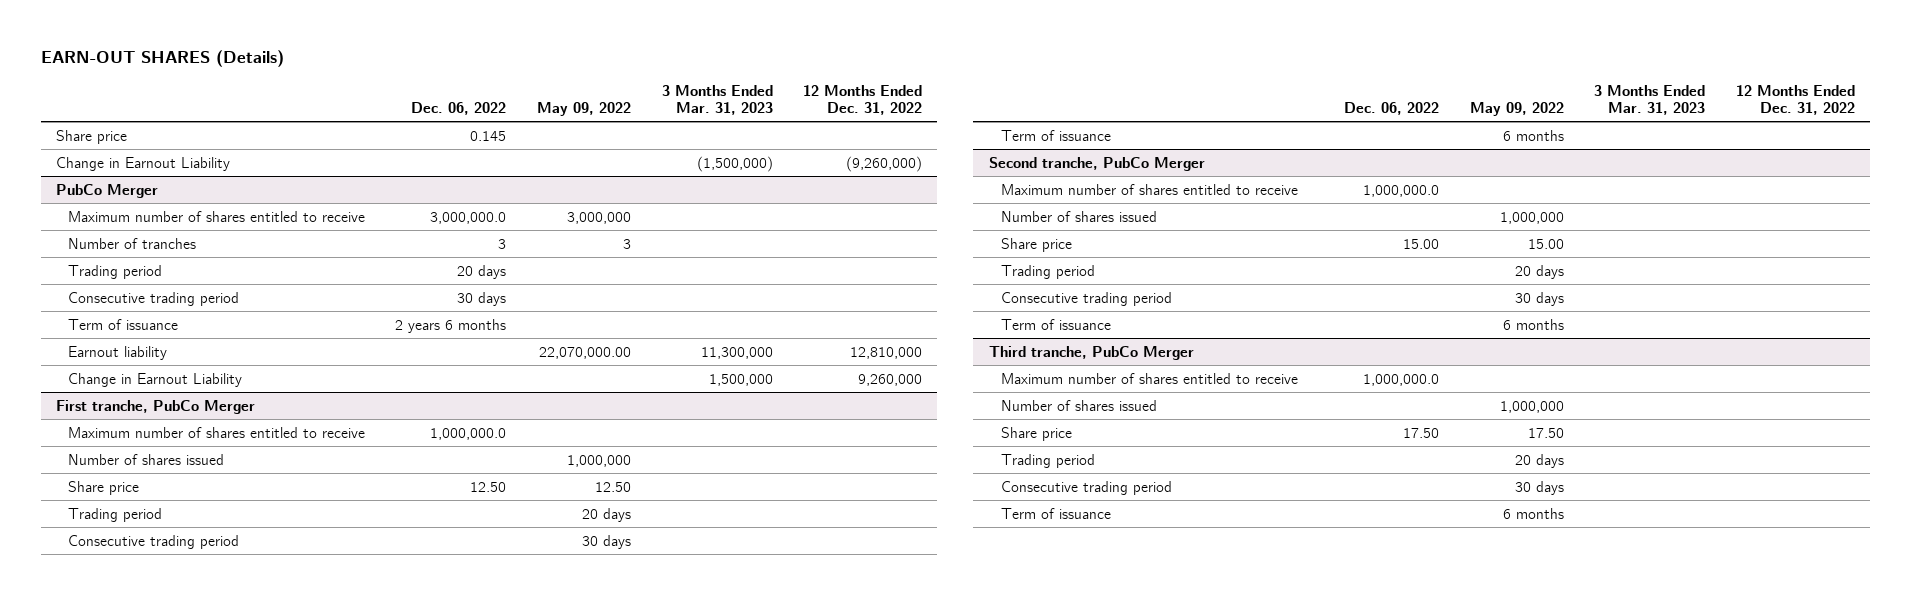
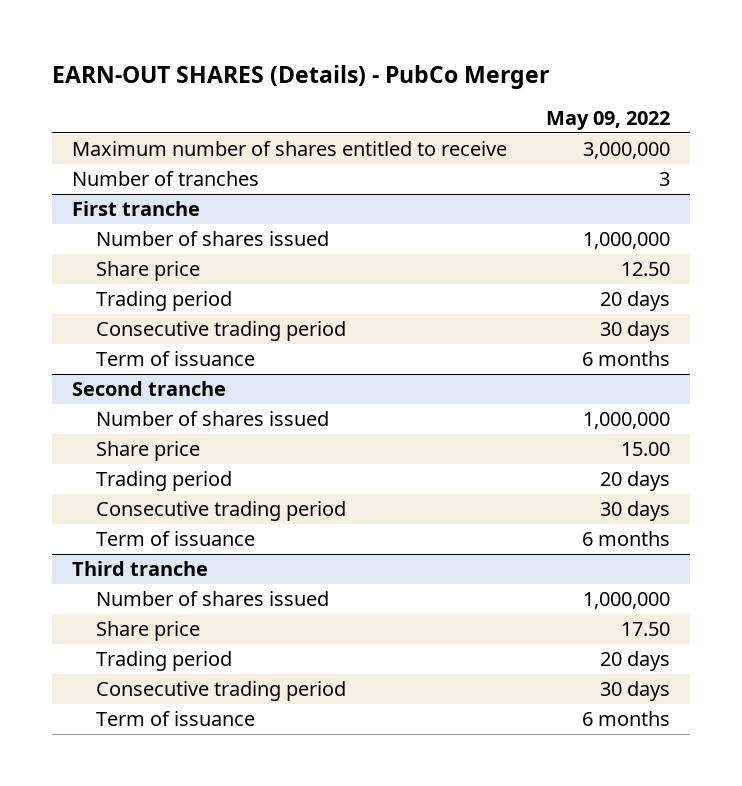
- EARN-OUT SHARES (Details)
+ EARN-OUT SHARES (Details) - PubCo Merger
- | Dec. 06, 2022 | May 09, 2022 | 3 Months Ended Mar. 31, 2023 | 12 Months Ended Dec. 31, 2022
+ | May 09, 2022
- Share price | 0.145 | | |
- Change in Earnout Liability | | | (1,500,000) | (9,260,000)
- PubCo Merger
- Trading period | 20 days | | |
- Consecutive trading period | 30 days | | |
- Term of issuance | 2 years 6 months | | |
- Earnout liability | | 22,070,000.00 | 11,300,000 | 12,810,000
- Change in Earnout Liability | | | 1,500,000 | 9,260,000
- First tranche, PubCo Merger
- Maximum number of shares entitled to receive | 1,000,000.0 | | |
+ First tranche
- Second tranche, PubCo Merger
- Maximum number of shares entitled to receive | 1,000,000.0 | | |
+ Second tranche
- Third tranche, PubCo Merger
- Maximum number of shares entitled to receive | 1,000,000.0 | | |
+ Third tranche

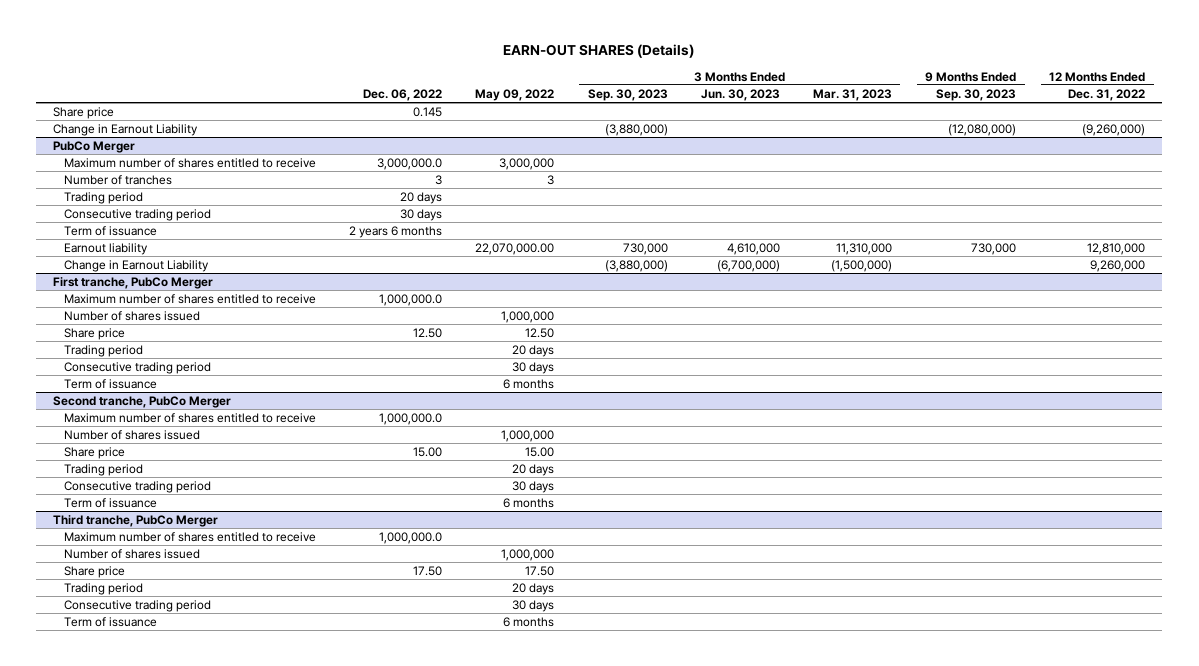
- EARN-OUT SHARES (Details) - PubCo Merger
+ EARN-OUT SHARES (Details)
- | May 09, 2022
+ | Dec. 06, 2022 | May 09, 2022 | 3 Months Ended Sep. 30, 2023 | 3 Months Ended Jun. 30, 2023 | 3 Months Ended Mar. 31, 2023 | 9 Months Ended Sep. 30, 2023 | 12 Months Ended Dec. 31, 2022
+ Share price | 0.145 | | | | | |
+ Change in Earnout Liability | | | (3,880,000) | | | (12,080,000) | (9,260,000)
+ PubCo Merger
- First tranche
+ Trading period | 20 days | | | | | |
+ Consecutive trading period | 30 days | | | | | |
+ Term of issuance | 2 years 6 months | | | | | |
+ Earnout liability | | 22,070,000.00 | 730,000 | 4,610,000 | 11,310,000 | 730,000 | 12,810,000
+ Change in Earnout Liability | | | (3,880,000) | (6,700,000) | (1,500,000) | | 9,260,000
+ First tranche, PubCo Merger
+ Maximum number of shares entitled to receive | 1,000,000.0 | | | | | |
- Second tranche
+ Second tranche, PubCo Merger
+ Maximum number of shares entitled to receive | 1,000,000.0 | | | | | |
- Third tranche
+ Third tranche, PubCo Merger
+ Maximum number of shares entitled to receive | 1,000,000.0 | | | | | |

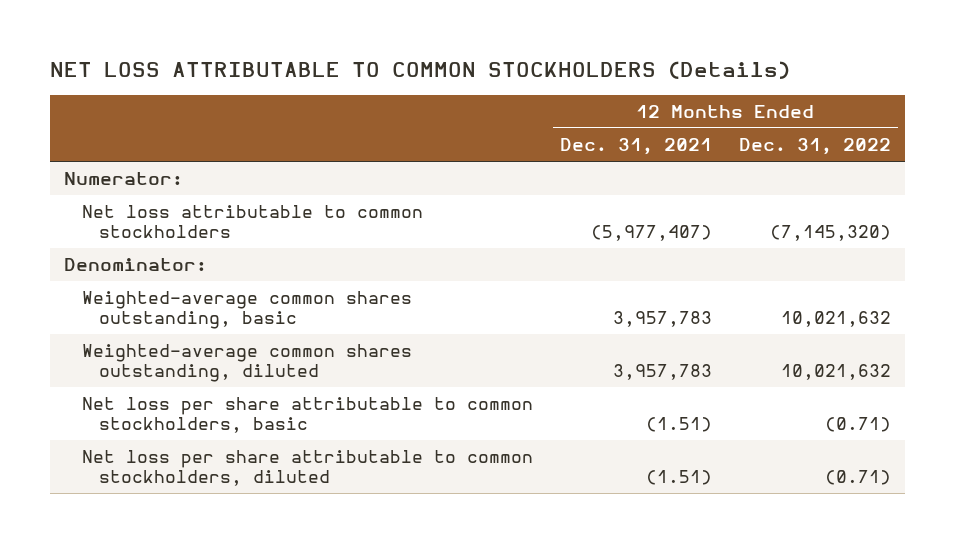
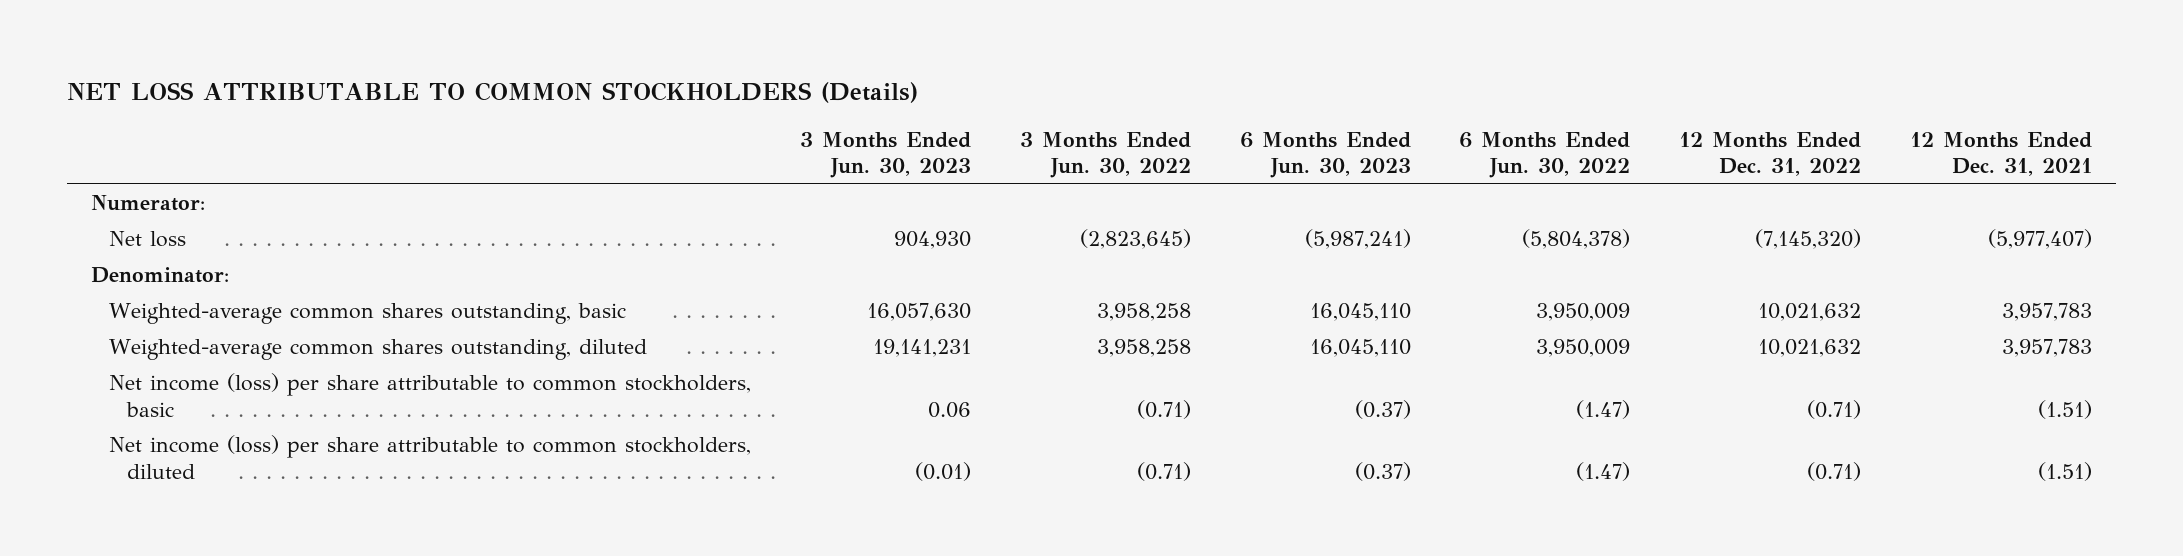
- | 12 Months Ended Dec. 31, 2021 | 12 Months Ended Dec. 31, 2022
+ | 3 Months Ended Jun. 30, 2023 | 3 Months Ended Jun. 30, 2022 | 6 Months Ended Jun. 30, 2023 | 6 Months Ended Jun. 30, 2022 | 12 Months Ended Dec. 31, 2022 | 12 Months Ended Dec. 31, 2021
- Net loss attributable to common stockholders | (5,977,407) | (7,145,320)
+ Net loss | 904,930 | (2,823,645) | (5,987,241) | (5,804,378) | (7,145,320) | (5,977,407)
- Net loss per share attributable to common stockholders, basic | (1.51) | (0.71)
- Net loss per share attributable to common stockholders, diluted | (1.51) | (0.71)
+ Net income (loss) per share attributable to common stockholders, basic | 0.06 | (0.71) | (0.37) | (1.47) | (0.71) | (1.51)
+ Net income (loss) per share attributable to common stockholders, diluted | (0.01) | (0.71) | (0.37) | (1.47) | (0.71) | (1.51)

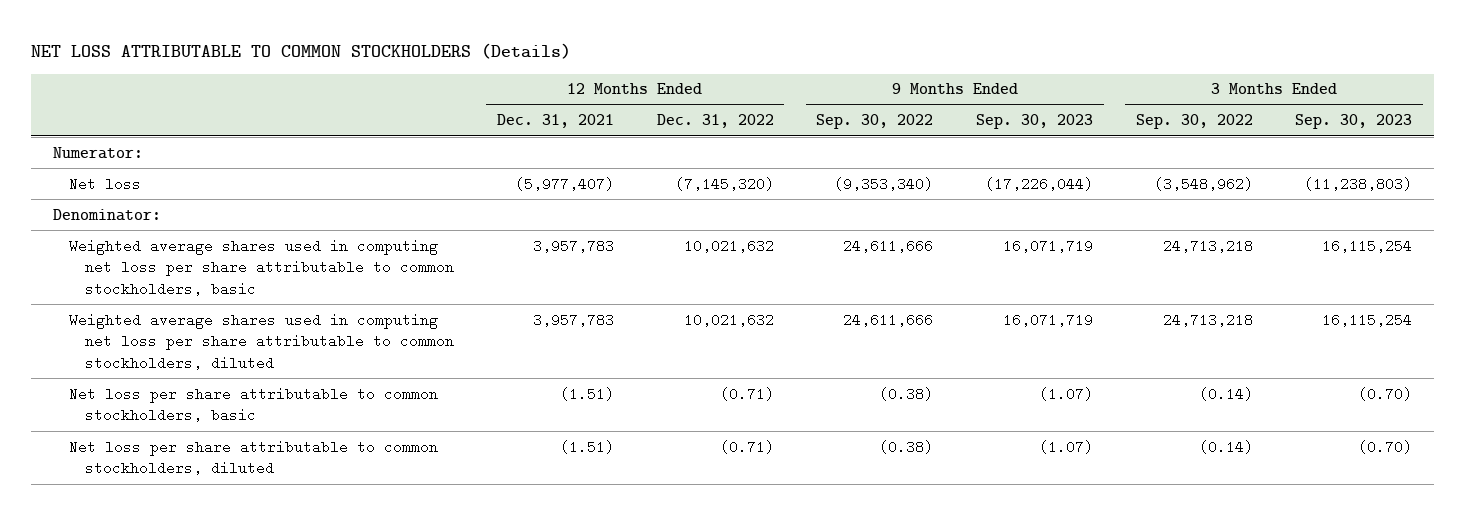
- | 3 Months Ended Jun. 30, 2023 | 3 Months Ended Jun. 30, 2022 | 6 Months Ended Jun. 30, 2023 | 6 Months Ended Jun. 30, 2022 | 12 Months Ended Dec. 31, 2022 | 12 Months Ended Dec. 31, 2021
+ | 12 Months Ended Dec. 31, 2021 | 12 Months Ended Dec. 31, 2022 | 9 Months Ended Sep. 30, 2022 | 9 Months Ended Sep. 30, 2023 | 3 Months Ended Sep. 30, 2022 | 3 Months Ended Sep. 30, 2023
- Weighted-average common shares outstanding, basic | 16,057,630 | 3,958,258 | 16,045,110 | 3,950,009 | 10,021,632 | 3,957,783
- Weighted-average common shares outstanding, diluted | 19,141,231 | 3,958,258 | 16,045,110 | 3,950,009 | 10,021,632 | 3,957,783
- Net income (loss) per share attributable to common stockholders, basic | 0.06 | (0.71) | (0.37) | (1.47) | (0.71) | (1.51)
- Net income (loss) per share attributable to common stockholders, diluted | (0.01) | (0.71) | (0.37) | (1.47) | (0.71) | (1.51)
+ Weighted average shares used in computing net loss per share attributable to common stockholders, basic | 3,957,783 | 10,021,632 | 24,611,666 | 16,071,719 | 24,713,218 | 16,115,254
+ Weighted average shares used in computing net loss per share attributable to common stockholders, diluted | 3,957,783 | 10,021,632 | 24,611,666 | 16,071,719 | 24,713,218 | 16,115,254
+ Net loss per share attributable to common stockholders, basic | (1.51) | (0.71) | (0.38) | (1.07) | (0.14) | (0.70)
+ Net loss per share attributable to common stockholders, diluted | (1.51) | (0.71) | (0.38) | (1.07) | (0.14) | (0.70)

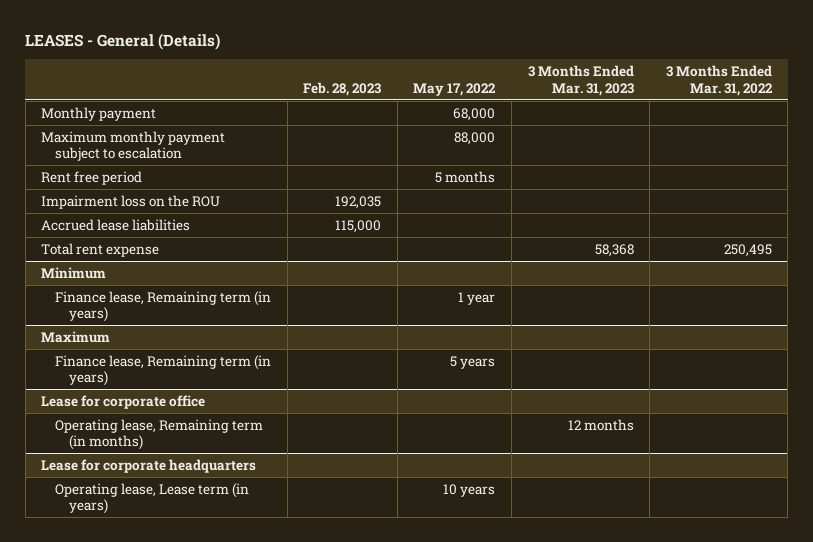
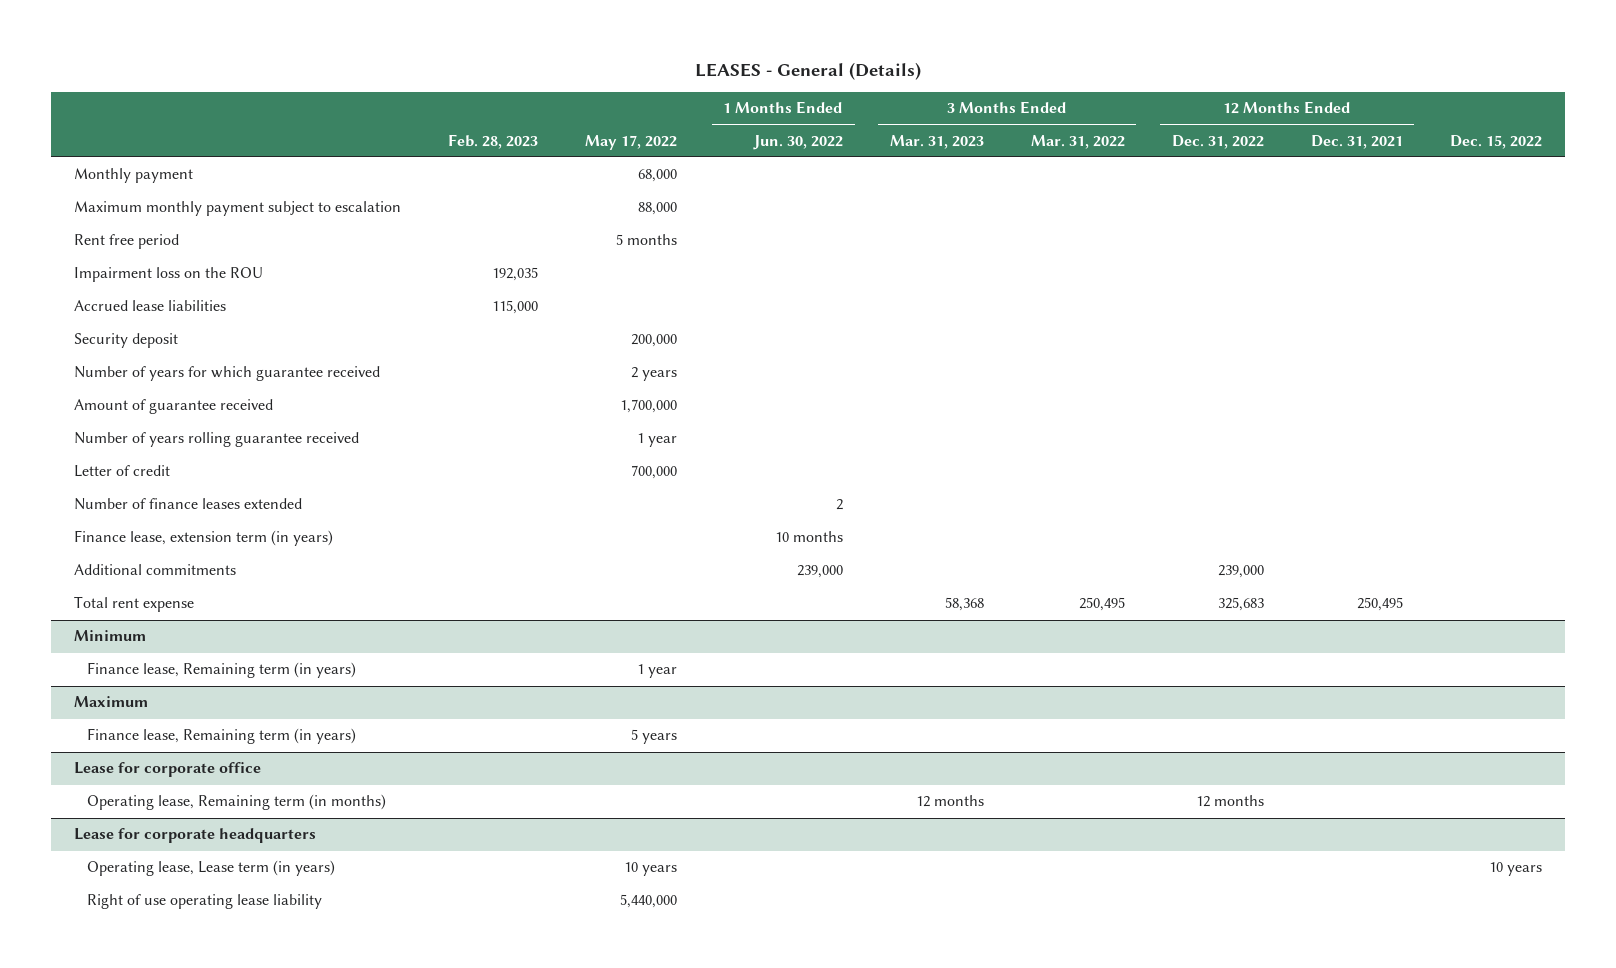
- | Feb. 28, 2023 | May 17, 2022 | 3 Months Ended Mar. 31, 2023 | 3 Months Ended Mar. 31, 2022
+ | Feb. 28, 2023 | May 17, 2022 | 1 Months Ended Jun. 30, 2022 | 3 Months Ended Mar. 31, 2023 | 3 Months Ended Mar. 31, 2022 | 12 Months Ended Dec. 31, 2022 | 12 Months Ended Dec. 31, 2021 | Dec. 15, 2022
+ Security deposit | | 200,000 | | | | | |
+ Number of years for which guarantee received | | 2 years | | | | | |
+ Amount of guarantee received | | 1,700,000 | | | | | |
+ Number of years rolling guarantee received | | 1 year | | | | | |
+ Letter of credit | | 700,000 | | | | | |
+ Number of finance leases extended | | | 2 | | | | |
+ Finance lease, extension term (in years) | | | 10 months | | | | |
+ Additional commitments | | | 239,000 | | | 239,000 | |
@ Lease for corporate headquarters
+ Right of use operating lease liability | | 5,440,000 | | | | | |

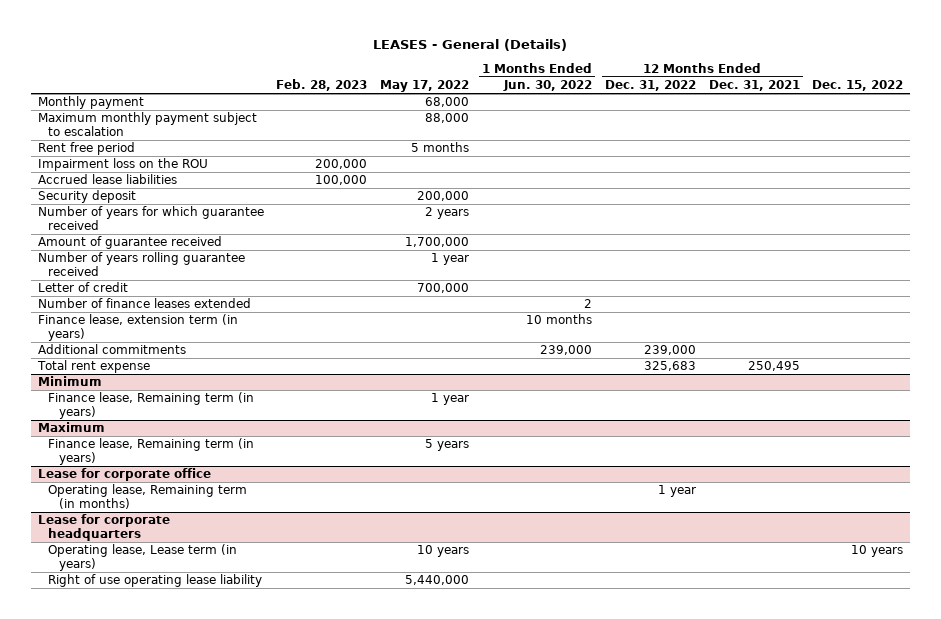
- | Feb. 28, 2023 | May 17, 2022 | 1 Months Ended Jun. 30, 2022 | 3 Months Ended Mar. 31, 2023 | 3 Months Ended Mar. 31, 2022 | 12 Months Ended Dec. 31, 2022 | 12 Months Ended Dec. 31, 2021 | Dec. 15, 2022
+ | Feb. 28, 2023 | May 17, 2022 | 1 Months Ended Jun. 30, 2022 | 12 Months Ended Dec. 31, 2022 | 12 Months Ended Dec. 31, 2021 | Dec. 15, 2022
- Impairment loss on the ROU | 192,035 | | | | | | |
- Accrued lease liabilities | 115,000 | | | | | | |
+ Impairment loss on the ROU | 200,000 | | | | |
+ Accrued lease liabilities | 100,000 | | | | |
@ Lease for corporate office
- Operating lease, Remaining term (in months) | | | | 12 months | | 12 months | |
+ Operating lease, Remaining term (in months) | | | | 1 year | |

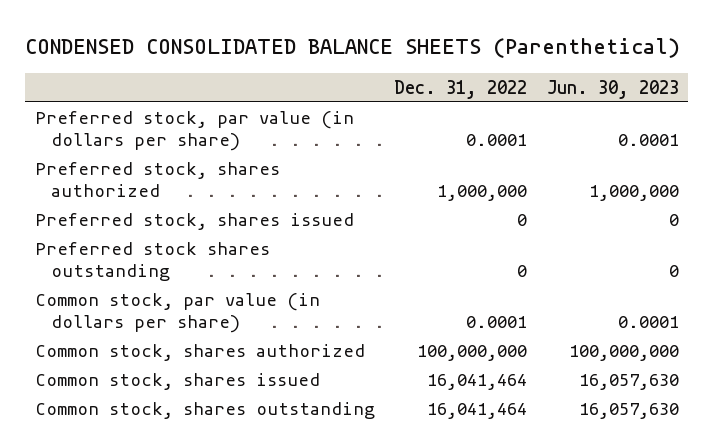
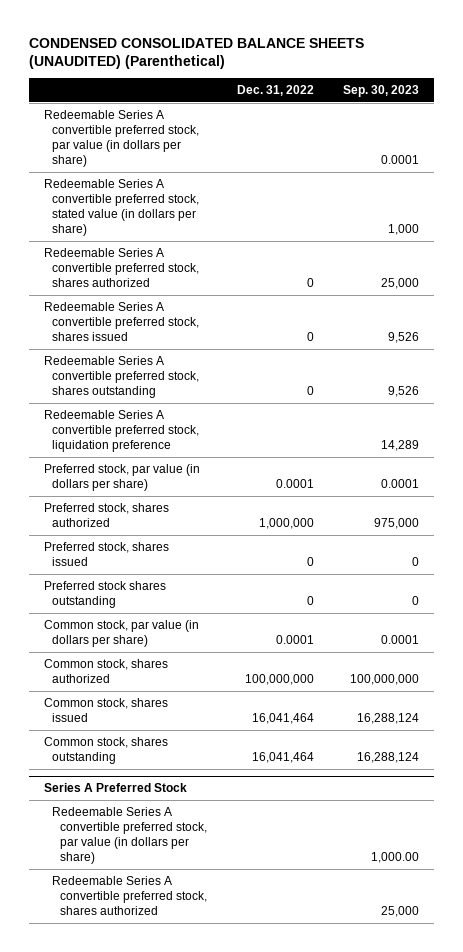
- CONDENSED CONSOLIDATED BALANCE SHEETS (Parenthetical)
+ CONDENSED CONSOLIDATED BALANCE SHEETS (UNAUDITED) (Parenthetical)
- | Dec. 31, 2022 | Jun. 30, 2023
+ | Dec. 31, 2022 | Sep. 30, 2023
+ Redeemable Series A convertible preferred stock, par value (in dollars per share) | | 0.0001
+ Redeemable Series A convertible preferred stock, stated value (in dollars per share) | | 1,000
+ Redeemable Series A convertible preferred stock, shares authorized | 0 | 25,000
+ Redeemable Series A convertible preferred stock, shares issued | 0 | 9,526
+ Redeemable Series A convertible preferred stock, shares outstanding | 0 | 9,526
+ Redeemable Series A convertible preferred stock, liquidation preference | | 14,289
+ Series A Preferred Stock
+ Redeemable Series A convertible preferred stock, par value (in dollars per share) | | 1,000.00
+ Redeemable Series A convertible preferred stock, shares authorized | | 25,000

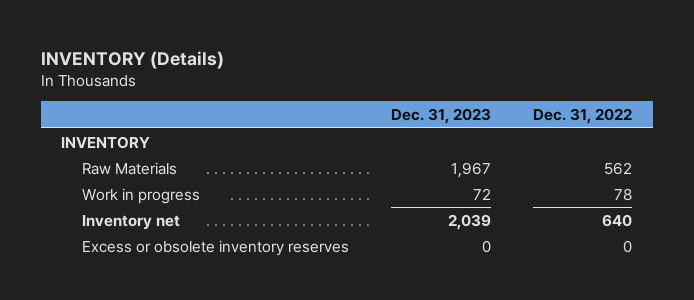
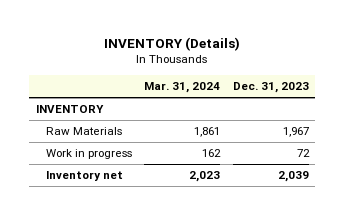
- | Dec. 31, 2023 | Dec. 31, 2022
+ | Mar. 31, 2024 | Dec. 31, 2023
- Excess or obsolete inventory reserves | 0 | 0

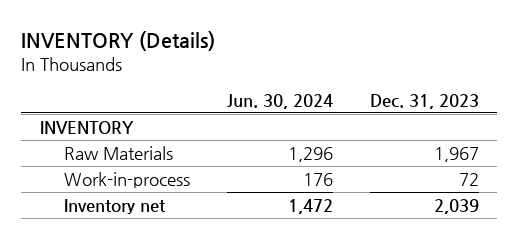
- | Mar. 31, 2024 | Dec. 31, 2023
+ | Jun. 30, 2024 | Dec. 31, 2023
- Work in progress | 162 | 72
+ Work-in-process | 176 | 72

